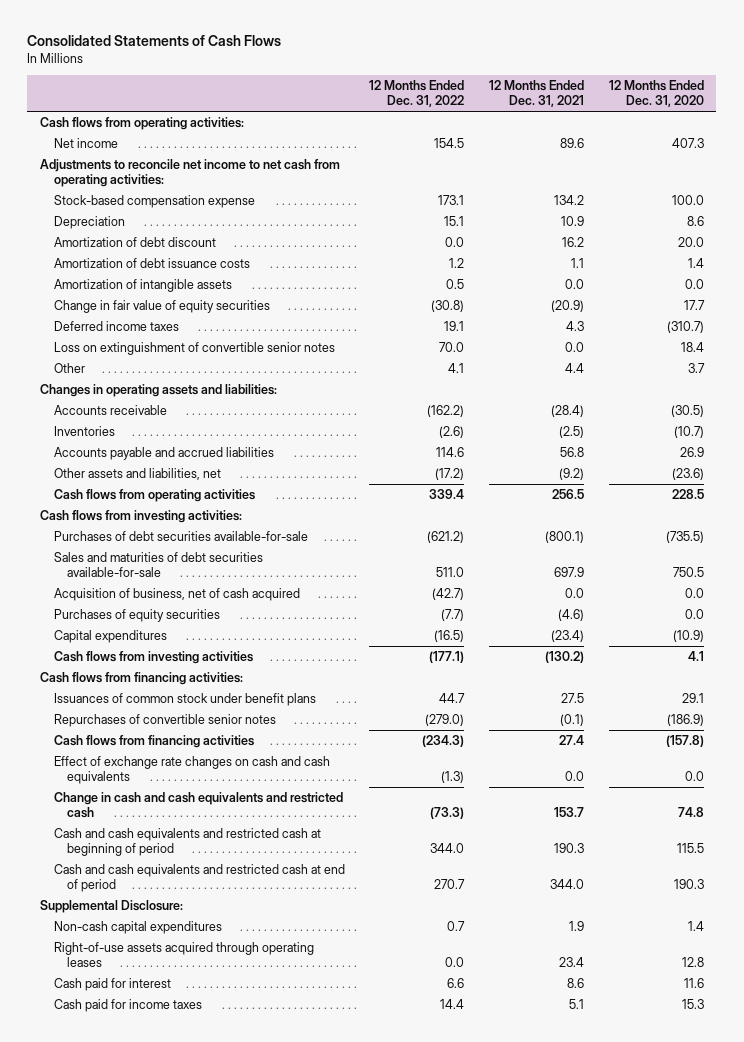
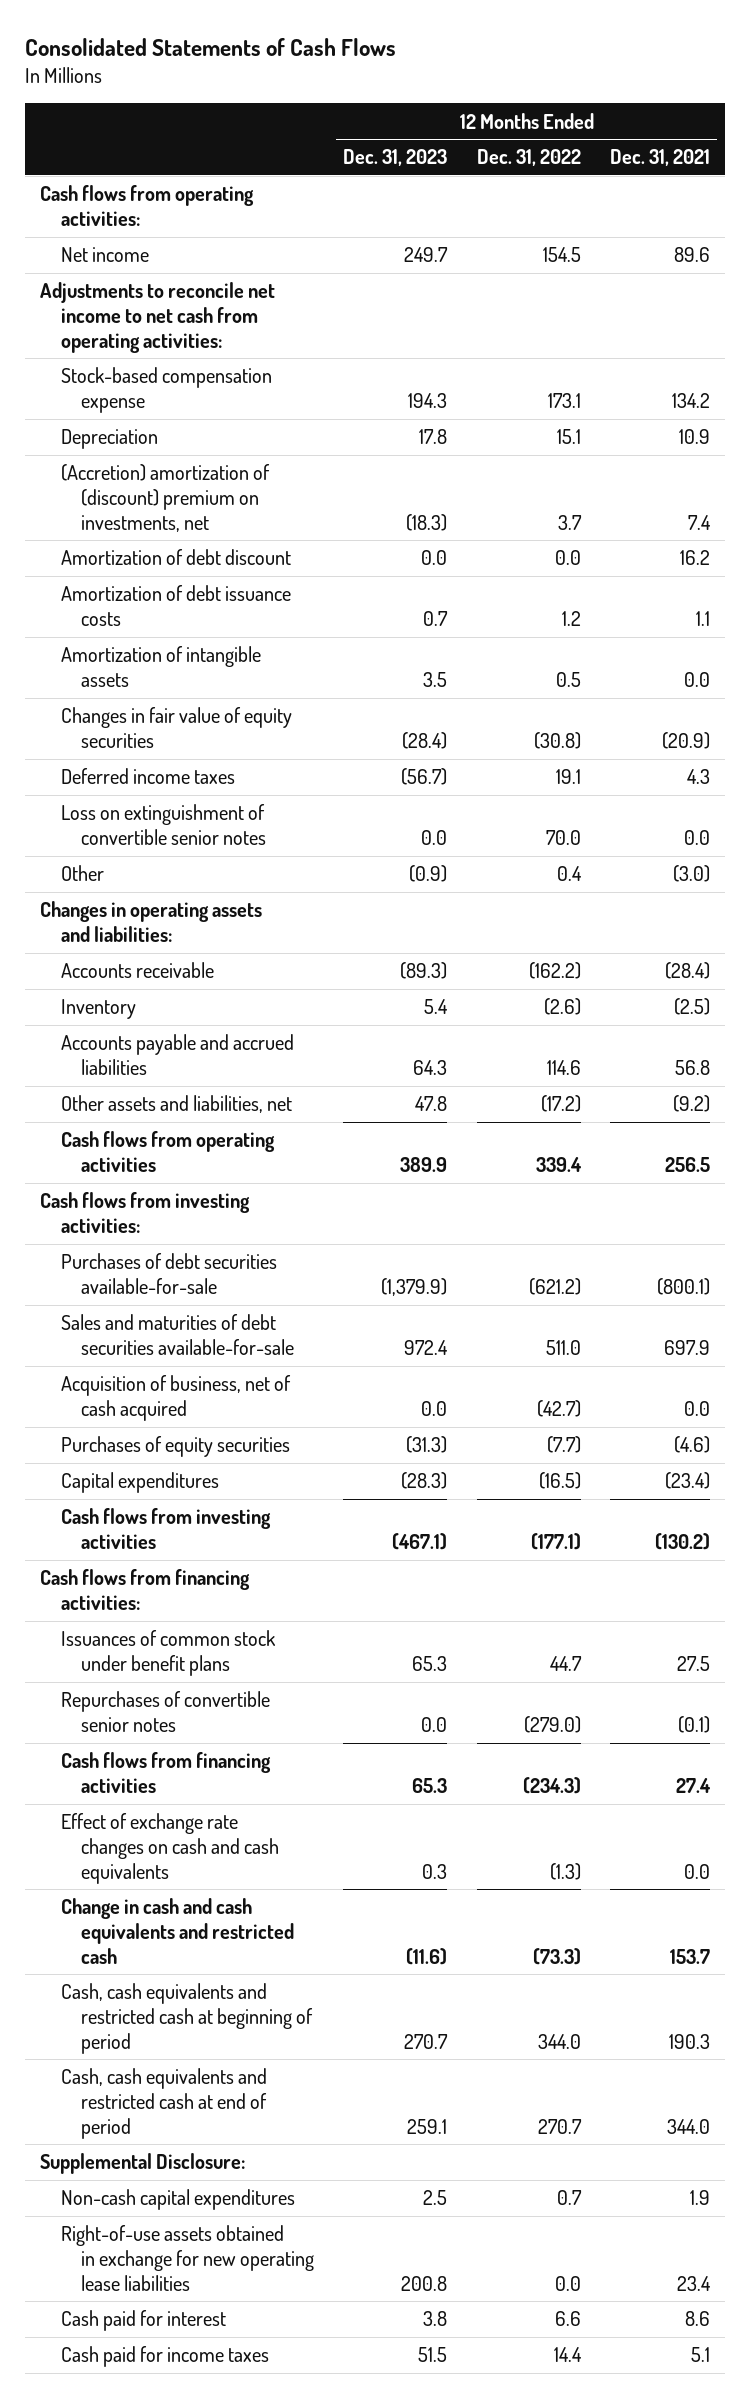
- | 12 Months Ended Dec. 31, 2022 | 12 Months Ended Dec. 31, 2021 | 12 Months Ended Dec. 31, 2020
+ | 12 Months Ended Dec. 31, 2023 | 12 Months Ended Dec. 31, 2022 | 12 Months Ended Dec. 31, 2021
+ (Accretion) amortization of (discount) premium on investments, net | (18.3) | 3.7 | 7.4
- Change in fair value of equity securities | (30.8) | (20.9) | 17.7
+ Changes in fair value of equity securities | (28.4) | (30.8) | (20.9)
- Other | 4.1 | 4.4 | 3.7
+ Other | (0.9) | 0.4 | (3.0)
- Inventories | (2.6) | (2.5) | (10.7)
+ Inventory | 5.4 | (2.6) | (2.5)
- Cash and cash equivalents and restricted cash at beginning of period | 344.0 | 190.3 | 115.5
- Cash and cash equivalents and restricted cash at end of period | 270.7 | 344.0 | 190.3
+ Cash, cash equivalents and restricted cash at beginning of period | 270.7 | 344.0 | 190.3
+ Cash, cash equivalents and restricted cash at end of period | 259.1 | 270.7 | 344.0
- Right-of-use assets acquired through operating leases | 0.0 | 23.4 | 12.8
+ Right-of-use assets obtained in exchange for new operating lease liabilities | 200.8 | 0.0 | 23.4

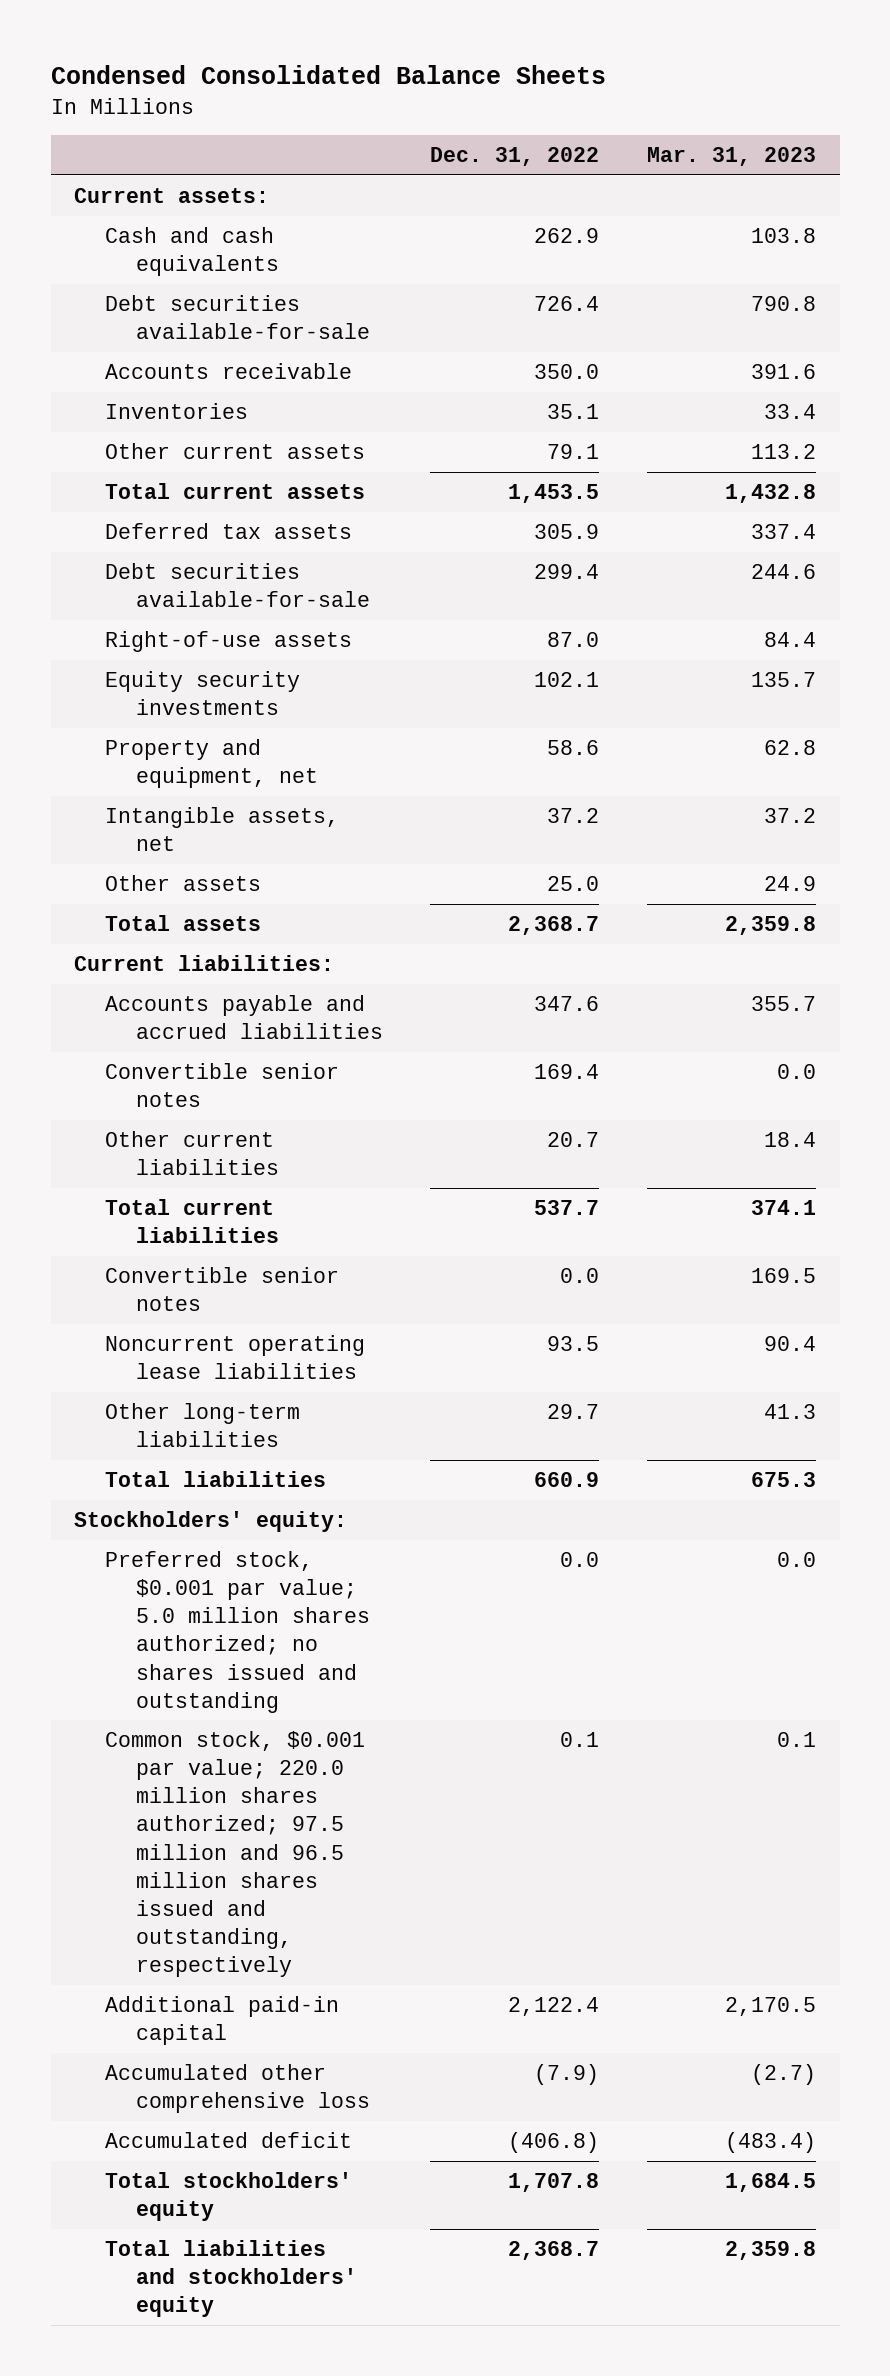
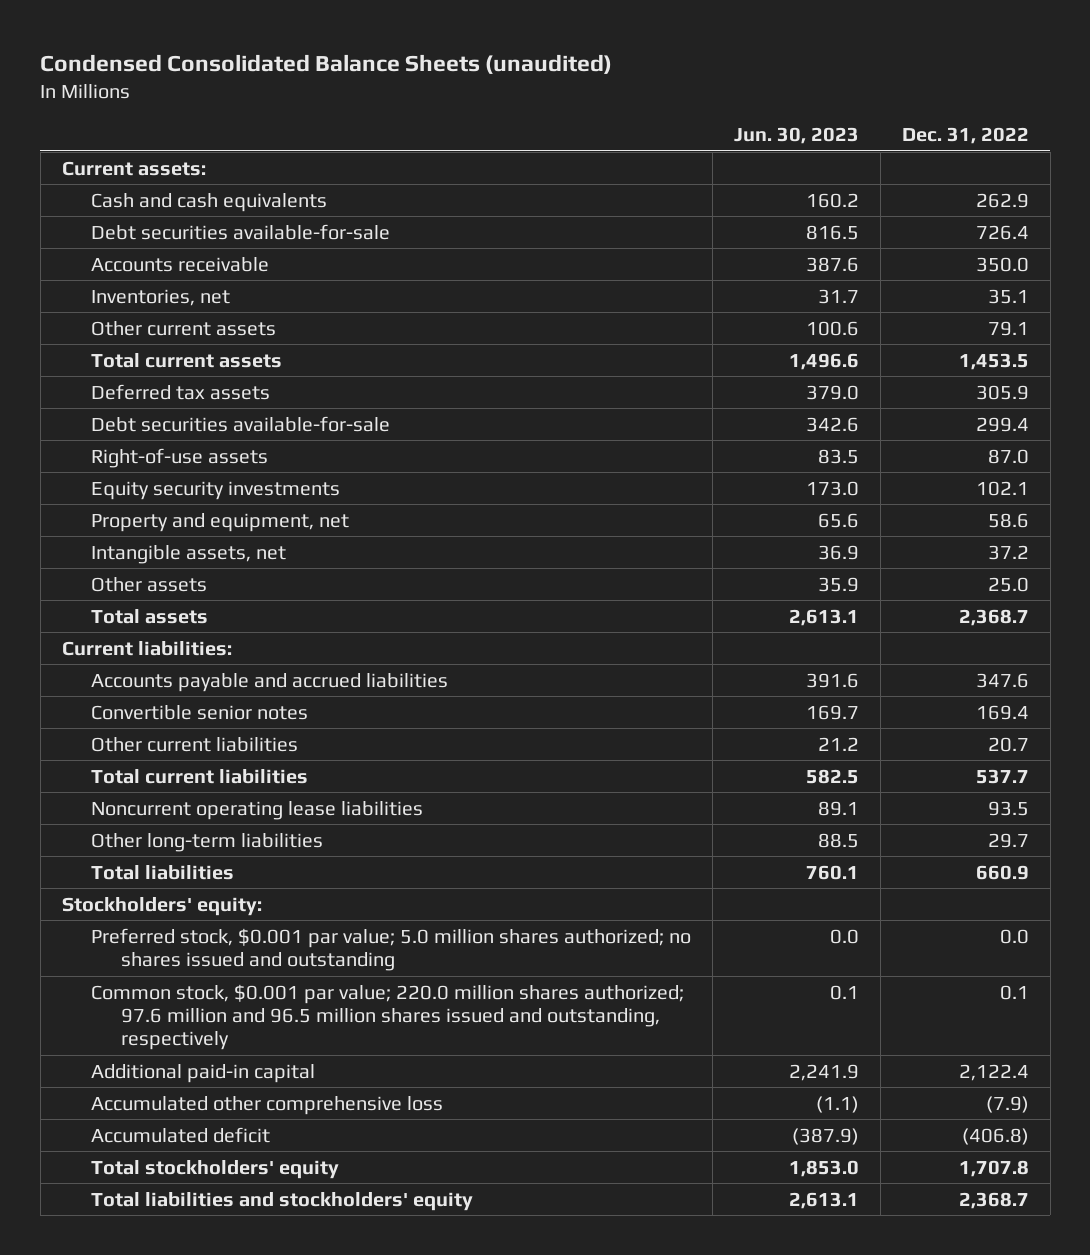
- Condensed Consolidated Balance Sheets
+ Condensed Consolidated Balance Sheets (unaudited)
- | Dec. 31, 2022 | Mar. 31, 2023
+ | Jun. 30, 2023 | Dec. 31, 2022
- Inventories | 35.1 | 33.4
+ Inventories, net | 31.7 | 35.1
- Convertible senior notes | 0.0 | 169.5
- Common stock, $0.001 par value; 220.0 million shares authorized; 97.5 million and 96.5 million shares issued and outstanding, respectively | 0.1 | 0.1
+ Common stock, $0.001 par value; 220.0 million shares authorized; 97.6 million and 96.5 million shares issued and outstanding, respectively | 0.1 | 0.1

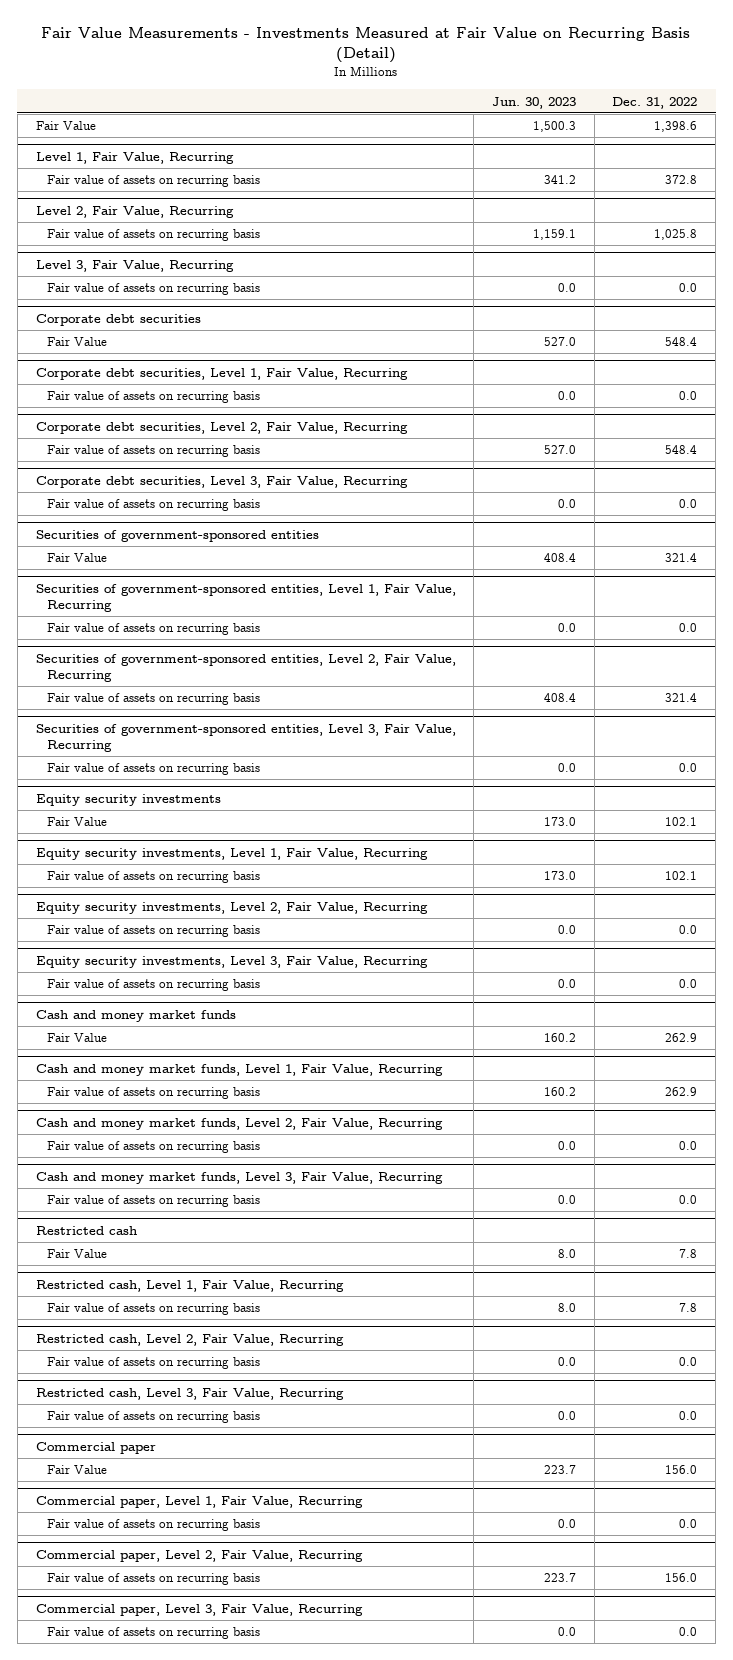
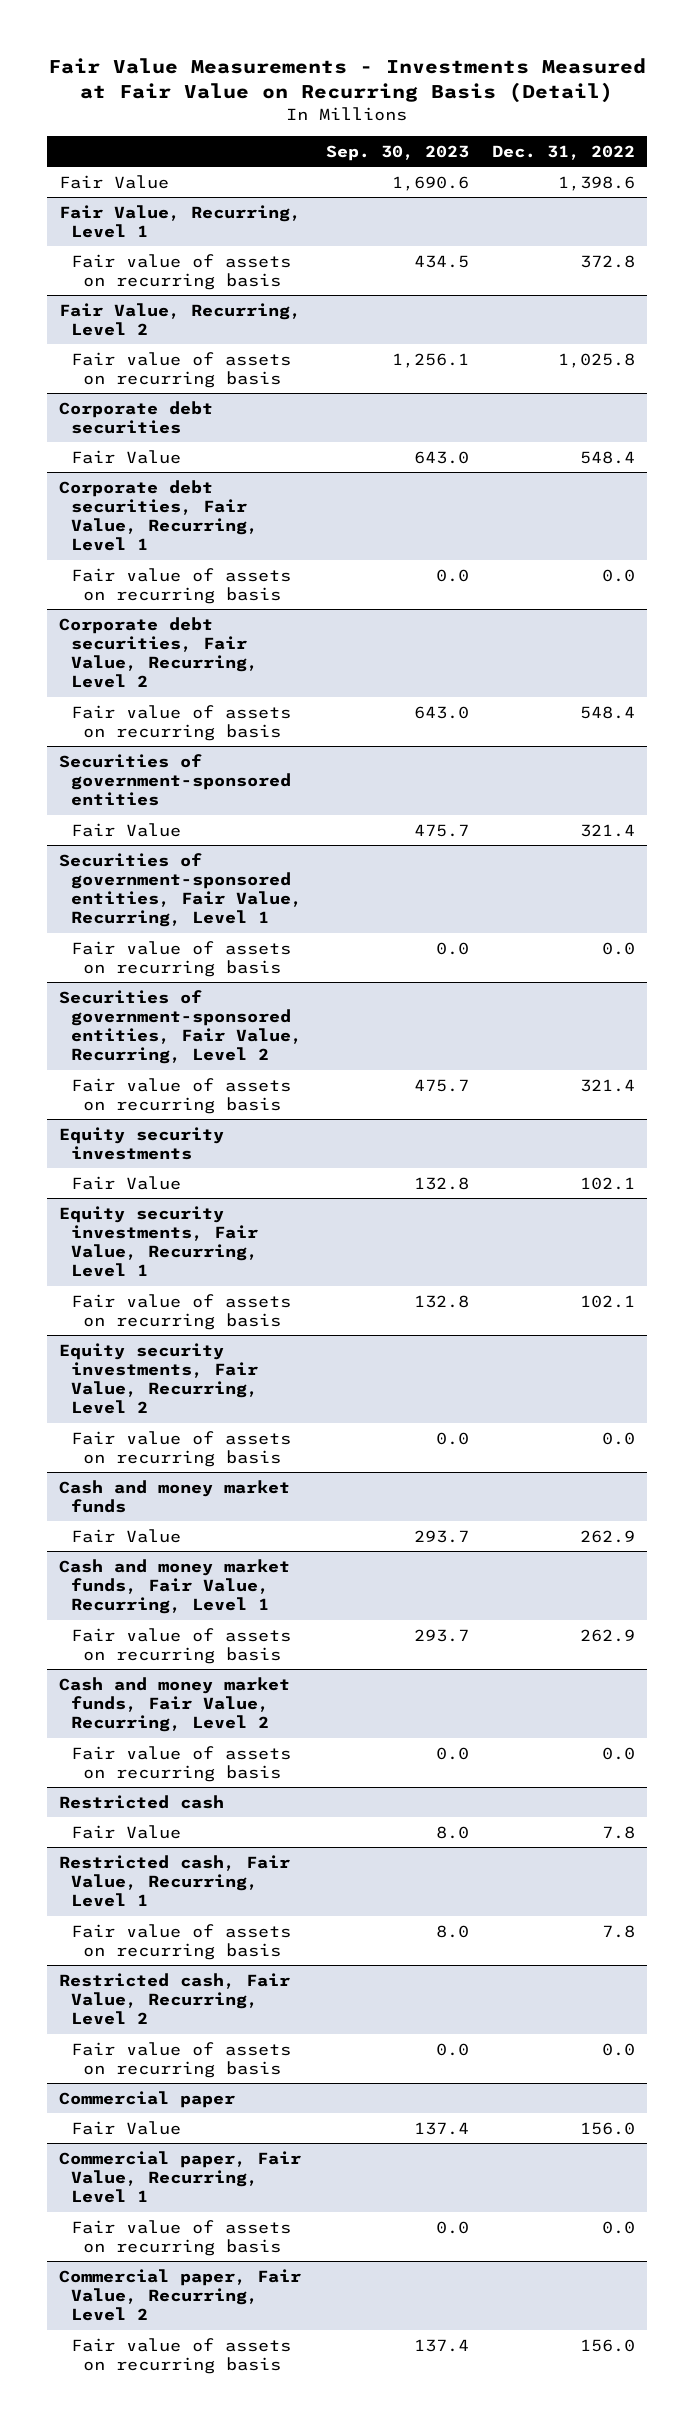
- | Jun. 30, 2023 | Dec. 31, 2022
+ | Sep. 30, 2023 | Dec. 31, 2022
- Level 1, Fair Value, Recurring
+ Fair Value, Recurring, Level 1
- Level 2, Fair Value, Recurring
+ Fair Value, Recurring, Level 2
- Level 3, Fair Value, Recurring
- Fair value of assets on recurring basis | 0.0 | 0.0
- Corporate debt securities, Level 1, Fair Value, Recurring
+ Corporate debt securities, Fair Value, Recurring, Level 1
- Corporate debt securities, Level 2, Fair Value, Recurring
+ Corporate debt securities, Fair Value, Recurring, Level 2
- Corporate debt securities, Level 3, Fair Value, Recurring
- Fair value of assets on recurring basis | 0.0 | 0.0
- Securities of government-sponsored entities, Level 1, Fair Value, Recurring
+ Securities of government-sponsored entities, Fair Value, Recurring, Level 1
- Securities of government-sponsored entities, Level 2, Fair Value, Recurring
+ Securities of government-sponsored entities, Fair Value, Recurring, Level 2
- Securities of government-sponsored entities, Level 3, Fair Value, Recurring
- Fair value of assets on recurring basis | 0.0 | 0.0
- Equity security investments, Level 1, Fair Value, Recurring
+ Equity security investments, Fair Value, Recurring, Level 1
- Equity security investments, Level 2, Fair Value, Recurring
- Fair value of assets on recurring basis | 0.0 | 0.0
- Equity security investments, Level 3, Fair Value, Recurring
+ Equity security investments, Fair Value, Recurring, Level 2
- Cash and money market funds, Level 1, Fair Value, Recurring
+ Cash and money market funds, Fair Value, Recurring, Level 1
- Cash and money market funds, Level 2, Fair Value, Recurring
- Fair value of assets on recurring basis | 0.0 | 0.0
- Cash and money market funds, Level 3, Fair Value, Recurring
+ Cash and money market funds, Fair Value, Recurring, Level 2
- Restricted cash, Level 1, Fair Value, Recurring
+ Restricted cash, Fair Value, Recurring, Level 1
- Restricted cash, Level 2, Fair Value, Recurring
- Fair value of assets on recurring basis | 0.0 | 0.0
- Restricted cash, Level 3, Fair Value, Recurring
+ Restricted cash, Fair Value, Recurring, Level 2
- Commercial paper, Level 1, Fair Value, Recurring
+ Commercial paper, Fair Value, Recurring, Level 1
- Commercial paper, Level 2, Fair Value, Recurring
+ Commercial paper, Fair Value, Recurring, Level 2
- Commercial paper, Level 3, Fair Value, Recurring
- Fair value of assets on recurring basis | 0.0 | 0.0

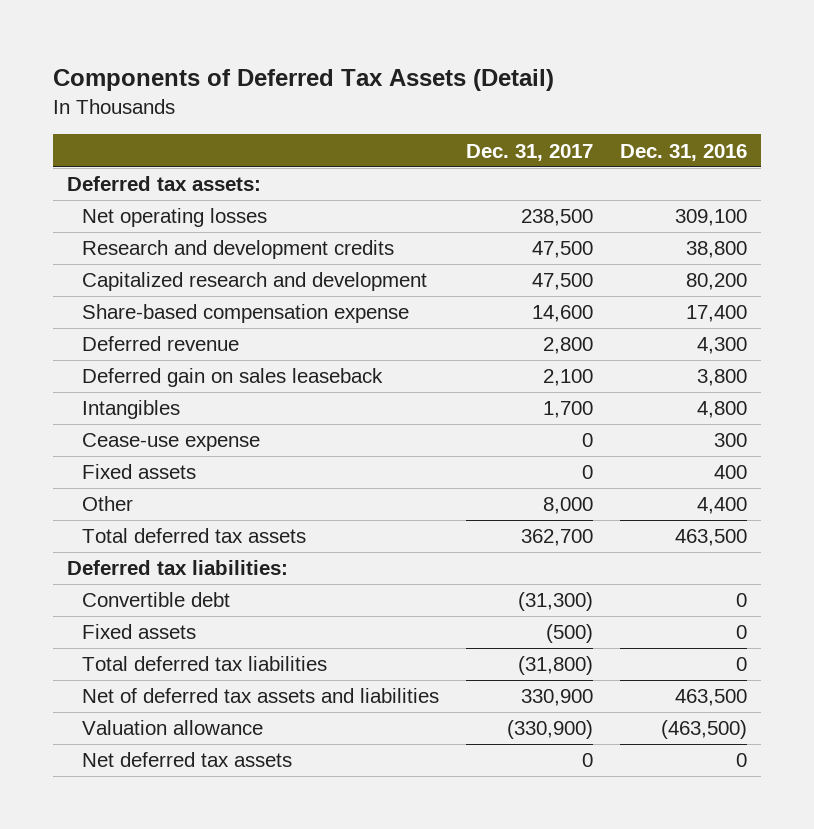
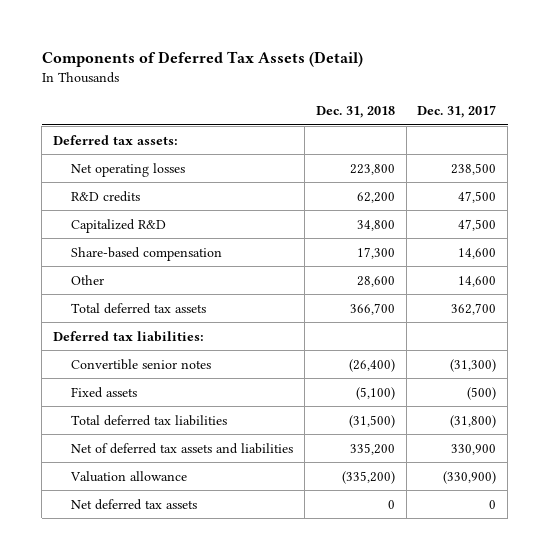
- | Dec. 31, 2017 | Dec. 31, 2016
+ | Dec. 31, 2018 | Dec. 31, 2017
- Research and development credits | 47,500 | 38,800
- Capitalized research and development | 47,500 | 80,200
- Share-based compensation expense | 14,600 | 17,400
- Deferred revenue | 2,800 | 4,300
- Deferred gain on sales leaseback | 2,100 | 3,800
- Intangibles | 1,700 | 4,800
- Cease-use expense | 0 | 300
- Fixed assets | 0 | 400
- Other | 8,000 | 4,400
+ R&D credits | 62,200 | 47,500
+ Capitalized R&D | 34,800 | 47,500
+ Share-based compensation | 17,300 | 14,600
+ Other | 28,600 | 14,600
- Convertible debt | (31,300) | 0
+ Convertible senior notes | (26,400) | (31,300)

